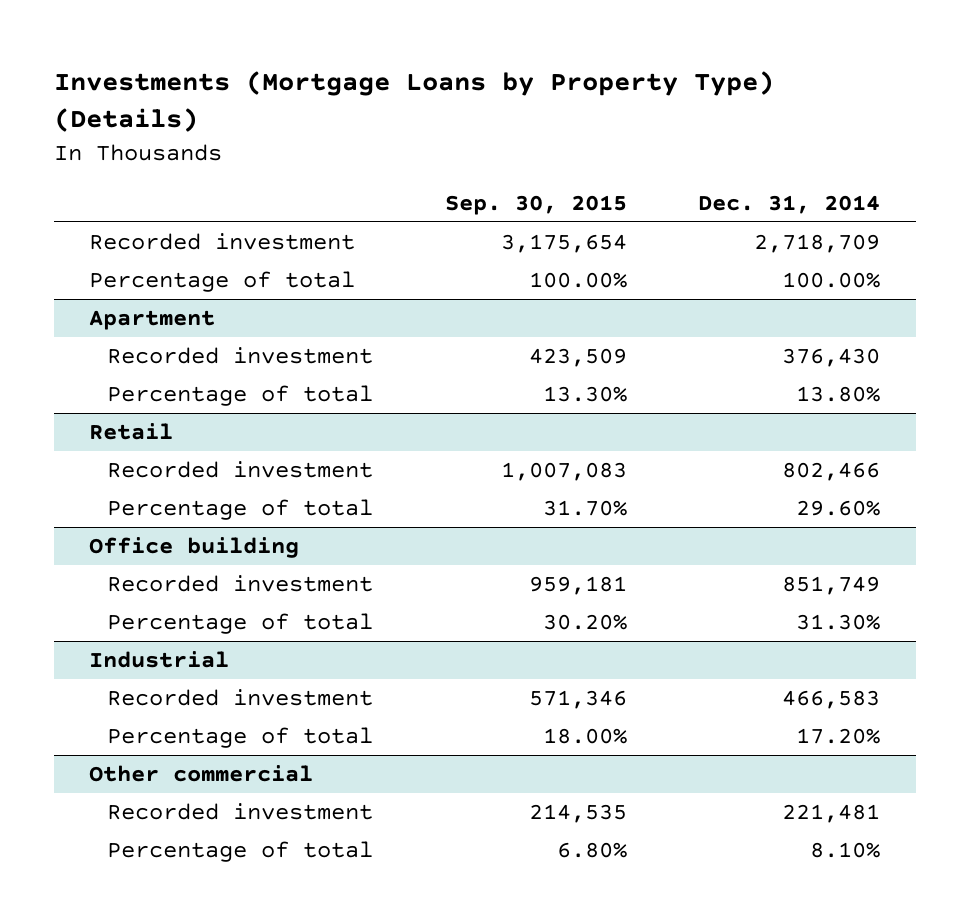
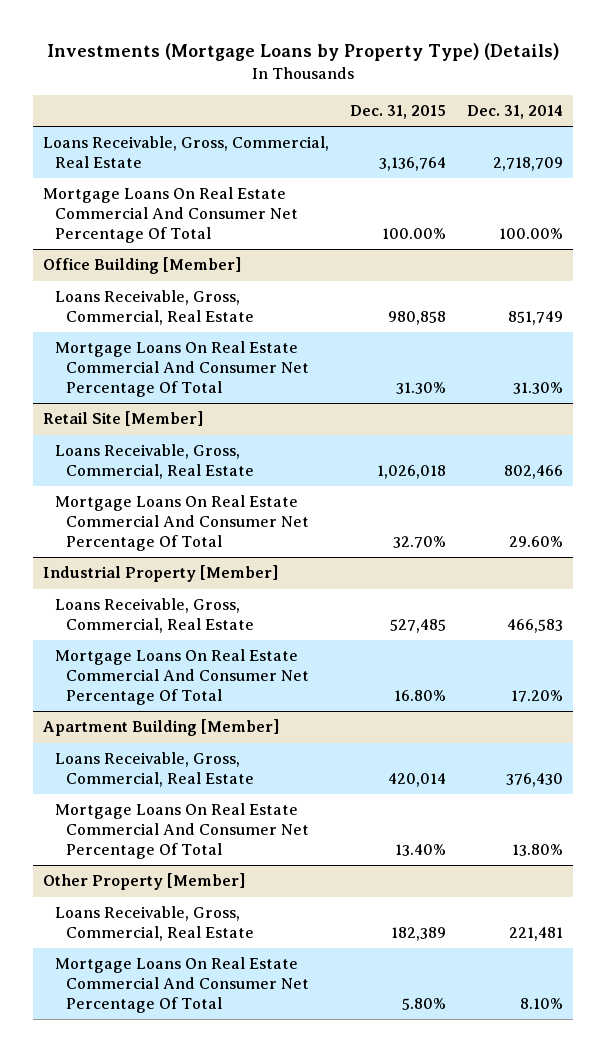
- | Sep. 30, 2015 | Dec. 31, 2014
+ | Dec. 31, 2015 | Dec. 31, 2014
- Recorded investment | 3,175,654 | 2,718,709
- Percentage of total | 100.00% | 100.00%
- Apartment
- Recorded investment | 423,509 | 376,430
- Percentage of total | 13.30% | 13.80%
- Retail
- Recorded investment | 1,007,083 | 802,466
- Percentage of total | 31.70% | 29.60%
- Office building
- Recorded investment | 959,181 | 851,749
- Percentage of total | 30.20% | 31.30%
- Industrial
- Recorded investment | 571,346 | 466,583
- Percentage of total | 18.00% | 17.20%
- Other commercial
- Recorded investment | 214,535 | 221,481
- Percentage of total | 6.80% | 8.10%
+ Loans Receivable, Gross, Commercial, Real Estate | 3,136,764 | 2,718,709
+ Mortgage Loans On Real Estate Commercial And Consumer Net Percentage Of Total | 100.00% | 100.00%
+ Office Building [Member]
+ Loans Receivable, Gross, Commercial, Real Estate | 980,858 | 851,749
+ Mortgage Loans On Real Estate Commercial And Consumer Net Percentage Of Total | 31.30% | 31.30%
+ Retail Site [Member]
+ Loans Receivable, Gross, Commercial, Real Estate | 1,026,018 | 802,466
+ Mortgage Loans On Real Estate Commercial And Consumer Net Percentage Of Total | 32.70% | 29.60%
+ Industrial Property [Member]
+ Loans Receivable, Gross, Commercial, Real Estate | 527,485 | 466,583
+ Mortgage Loans On Real Estate Commercial And Consumer Net Percentage Of Total | 16.80% | 17.20%
+ Apartment Building [Member]
+ Loans Receivable, Gross, Commercial, Real Estate | 420,014 | 376,430
+ Mortgage Loans On Real Estate Commercial And Consumer Net Percentage Of Total | 13.40% | 13.80%
+ Other Property [Member]
+ Loans Receivable, Gross, Commercial, Real Estate | 182,389 | 221,481
+ Mortgage Loans On Real Estate Commercial And Consumer Net Percentage Of Total | 5.80% | 8.10%

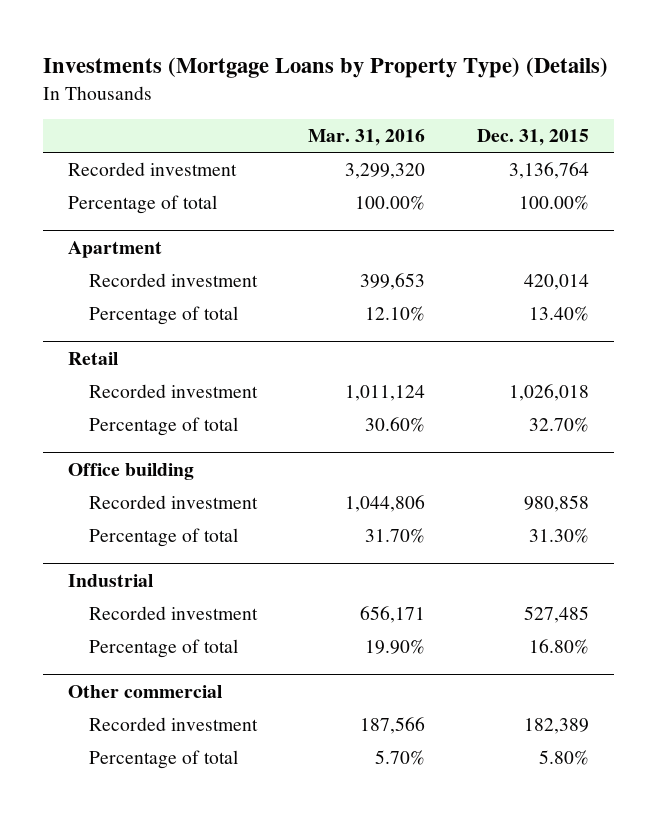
- | Dec. 31, 2015 | Dec. 31, 2014
+ | Mar. 31, 2016 | Dec. 31, 2015
- Loans Receivable, Gross, Commercial, Real Estate | 3,136,764 | 2,718,709
- Mortgage Loans On Real Estate Commercial And Consumer Net Percentage Of Total | 100.00% | 100.00%
- Office Building [Member]
- Loans Receivable, Gross, Commercial, Real Estate | 980,858 | 851,749
- Mortgage Loans On Real Estate Commercial And Consumer Net Percentage Of Total | 31.30% | 31.30%
- Retail Site [Member]
- Loans Receivable, Gross, Commercial, Real Estate | 1,026,018 | 802,466
- Mortgage Loans On Real Estate Commercial And Consumer Net Percentage Of Total | 32.70% | 29.60%
- Industrial Property [Member]
- Loans Receivable, Gross, Commercial, Real Estate | 527,485 | 466,583
- Mortgage Loans On Real Estate Commercial And Consumer Net Percentage Of Total | 16.80% | 17.20%
- Apartment Building [Member]
- Loans Receivable, Gross, Commercial, Real Estate | 420,014 | 376,430
- Mortgage Loans On Real Estate Commercial And Consumer Net Percentage Of Total | 13.40% | 13.80%
- Other Property [Member]
- Loans Receivable, Gross, Commercial, Real Estate | 182,389 | 221,481
- Mortgage Loans On Real Estate Commercial And Consumer Net Percentage Of Total | 5.80% | 8.10%
+ Recorded investment | 3,299,320 | 3,136,764
+ Percentage of total | 100.00% | 100.00%
+ Apartment
+ Recorded investment | 399,653 | 420,014
+ Percentage of total | 12.10% | 13.40%
+ Retail
+ Recorded investment | 1,011,124 | 1,026,018
+ Percentage of total | 30.60% | 32.70%
+ Office building
+ Recorded investment | 1,044,806 | 980,858
+ Percentage of total | 31.70% | 31.30%
+ Industrial
+ Recorded investment | 656,171 | 527,485
+ Percentage of total | 19.90% | 16.80%
+ Other commercial
+ Recorded investment | 187,566 | 182,389
+ Percentage of total | 5.70% | 5.80%

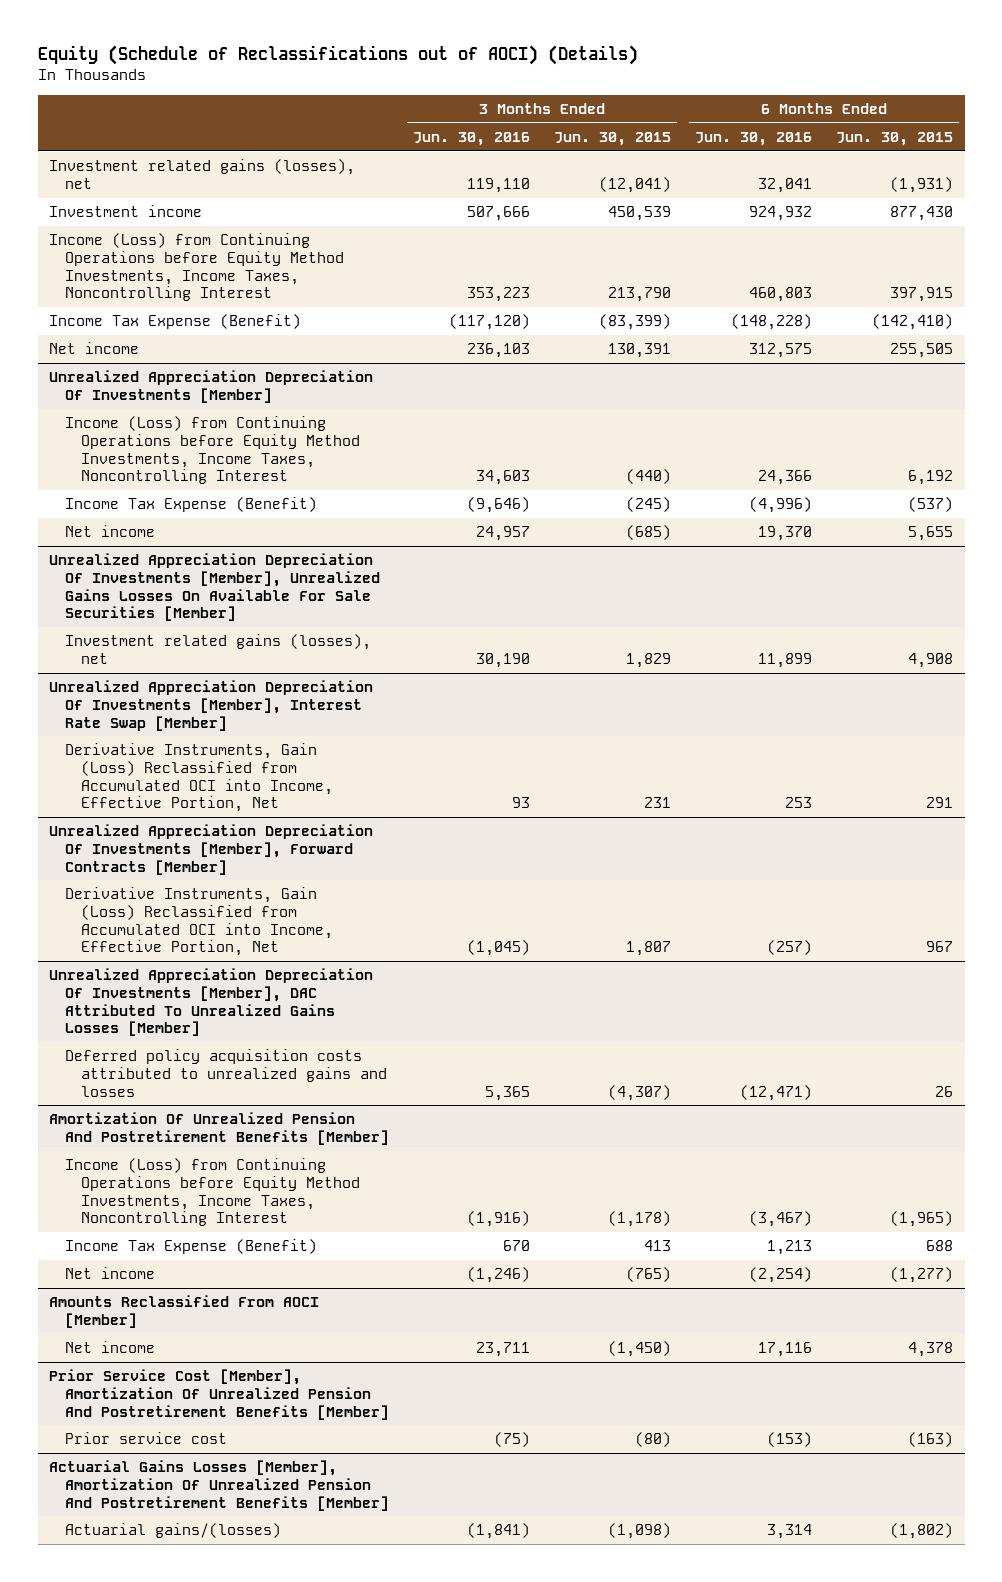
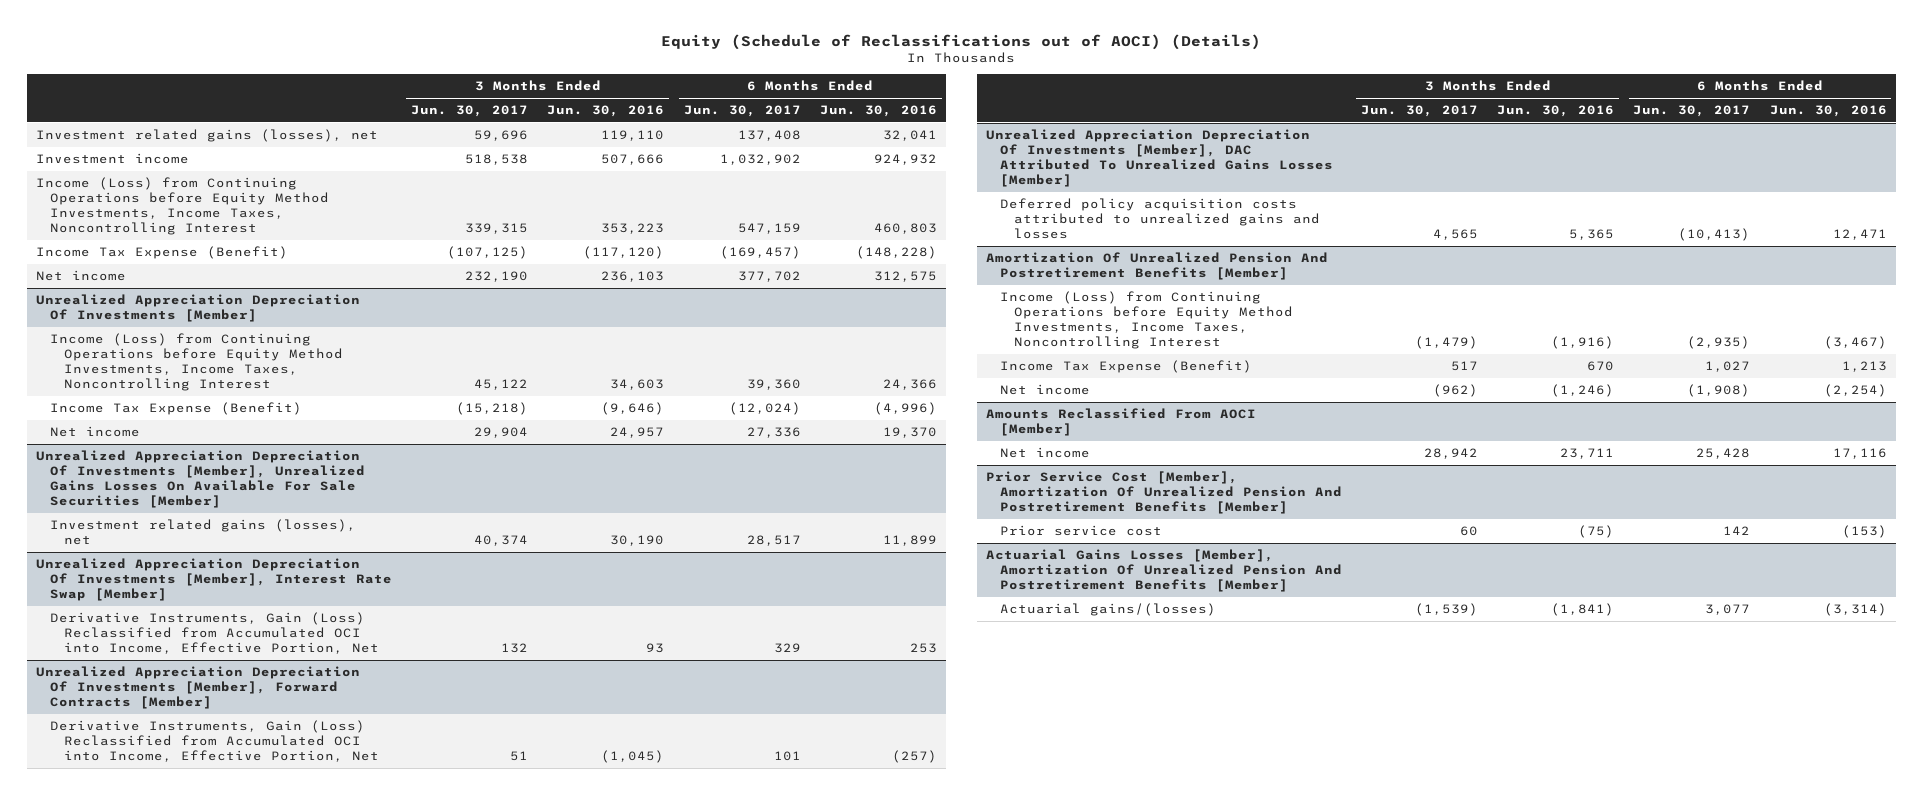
- | 3 Months Ended Jun. 30, 2016 | 3 Months Ended Jun. 30, 2015 | 6 Months Ended Jun. 30, 2016 | 6 Months Ended Jun. 30, 2015
+ | 3 Months Ended Jun. 30, 2017 | 3 Months Ended Jun. 30, 2016 | 6 Months Ended Jun. 30, 2017 | 6 Months Ended Jun. 30, 2016
@ Unrealized Appreciation Depreciation Of Investments [Member], DAC Attributed To Unrealized Gains Losses [Member]
- Deferred policy acquisition costs attributed to unrealized gains and losses | 5,365 | (4,307) | (12,471) | 26
+ Deferred policy acquisition costs attributed to unrealized gains and losses | 4,565 | 5,365 | (10,413) | 12,471
@ Actuarial Gains Losses [Member], Amortization Of Unrealized Pension And Postretirement Benefits [Member]
- Actuarial gains/(losses) | (1,841) | (1,098) | 3,314 | (1,802)
+ Actuarial gains/(losses) | (1,539) | (1,841) | 3,077 | (3,314)

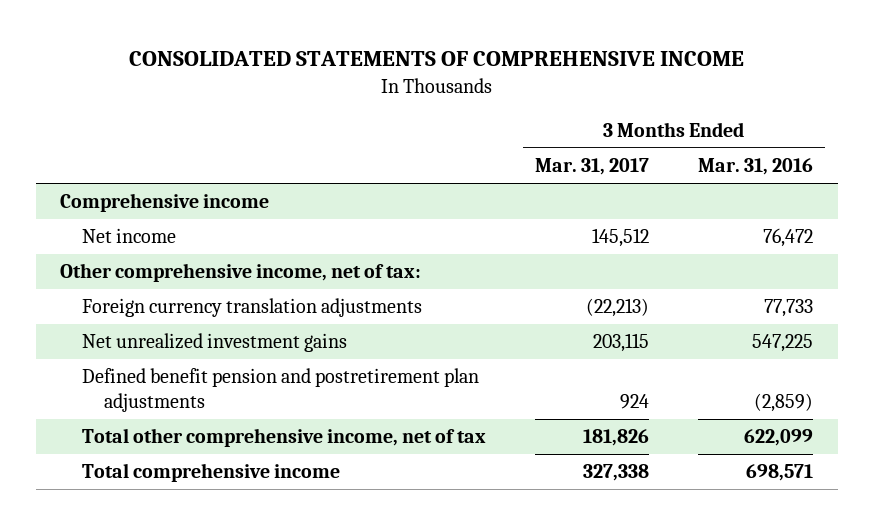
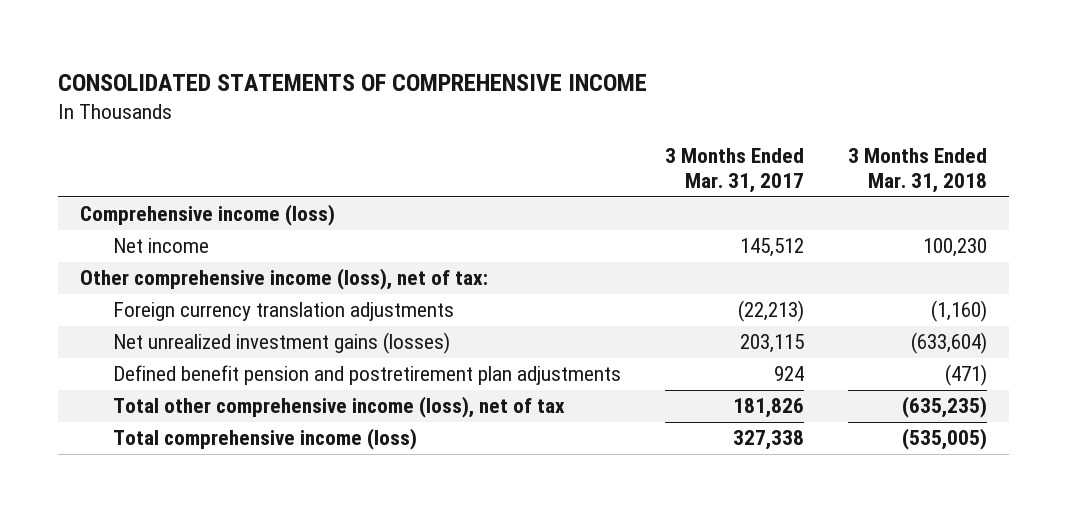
- | 3 Months Ended Mar. 31, 2017 | 3 Months Ended Mar. 31, 2016
+ | 3 Months Ended Mar. 31, 2017 | 3 Months Ended Mar. 31, 2018
- Comprehensive income
+ Comprehensive income (loss)
- Other comprehensive income, net of tax:
+ Other comprehensive income (loss), net of tax:
- Net unrealized investment gains | 203,115 | 547,225
+ Net unrealized investment gains (losses) | 203,115 | (633,604)
- Total other comprehensive income, net of tax | 181,826 | 622,099
- Total comprehensive income | 327,338 | 698,571
+ Total other comprehensive income (loss), net of tax | 181,826 | (635,235)
+ Total comprehensive income (loss) | 327,338 | (535,005)

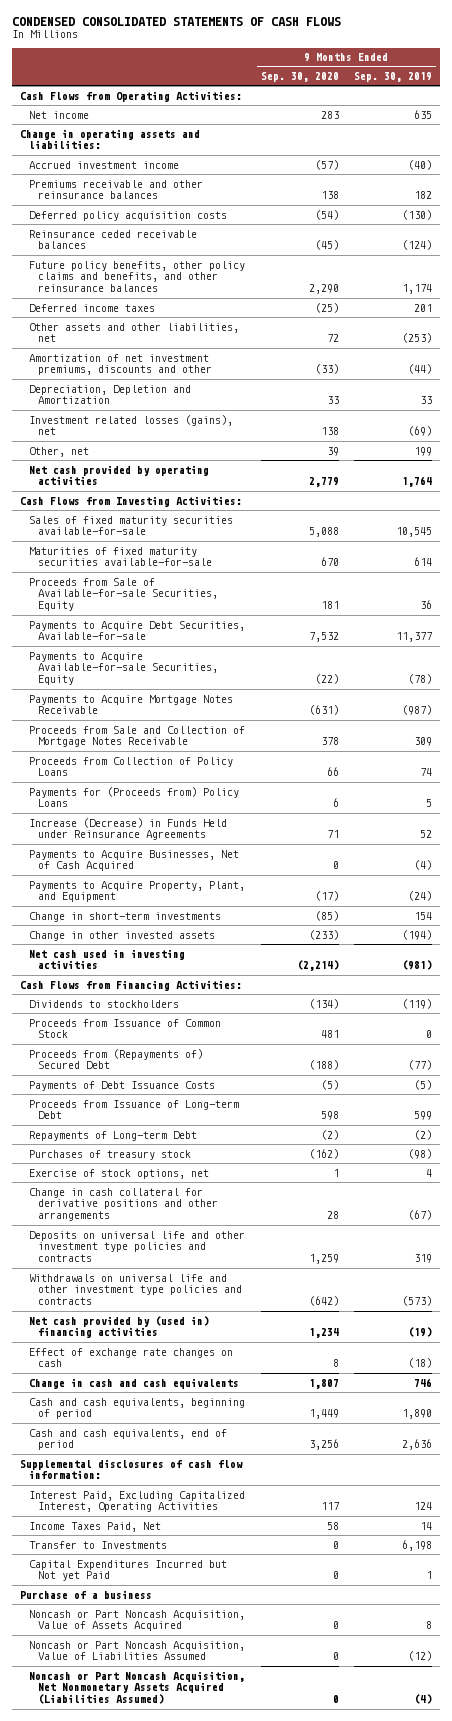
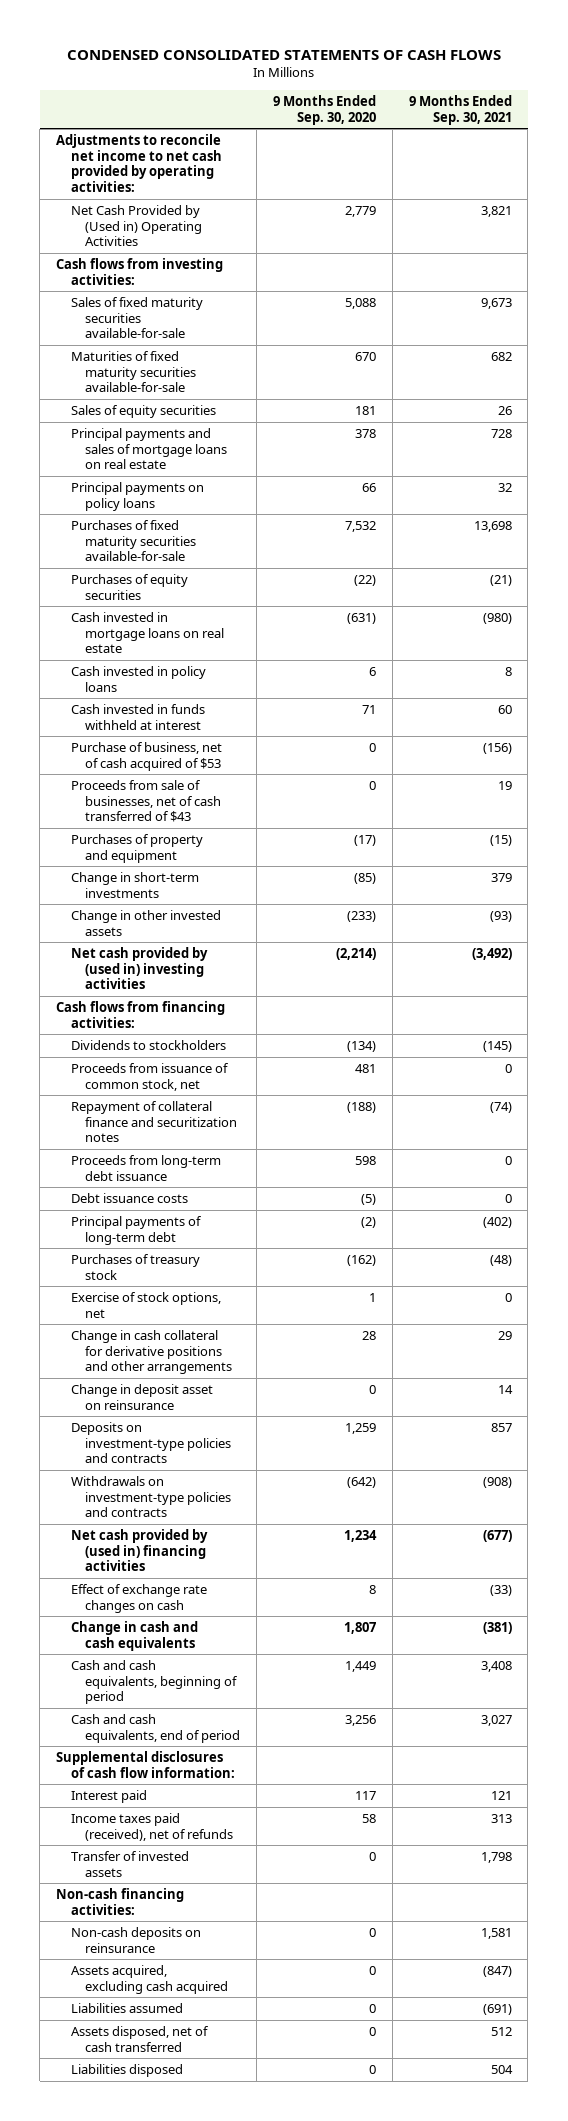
- | 9 Months Ended Sep. 30, 2020 | 9 Months Ended Sep. 30, 2019
+ | 9 Months Ended Sep. 30, 2020 | 9 Months Ended Sep. 30, 2021
- Cash Flows from Operating Activities:
- Net income | 283 | 635
- Change in operating assets and liabilities:
- Accrued investment income | (57) | (40)
- Premiums receivable and other reinsurance balances | 138 | 182
- Deferred policy acquisition costs | (54) | (130)
- Reinsurance ceded receivable balances | (45) | (124)
- Future policy benefits, other policy claims and benefits, and other reinsurance balances | 2,290 | 1,174
- Deferred income taxes | (25) | 201
- Other assets and other liabilities, net | 72 | (253)
- Amortization of net investment premiums, discounts and other | (33) | (44)
- Depreciation, Depletion and Amortization | 33 | 33
- Investment related losses (gains), net | 138 | (69)
- Other, net | 39 | 199
- Net cash provided by operating activities | 2,779 | 1,764
- Cash Flows from Investing Activities:
+ Adjustments to reconcile net income to net cash provided by operating activities:
+ Net Cash Provided by (Used in) Operating Activities | 2,779 | 3,821
+ Cash flows from investing activities:
- Proceeds from Sale of Available-for-sale Securities, Equity | 181 | 36
- Payments to Acquire Debt Securities, Available-for-sale | 7,532 | 11,377
- Payments to Acquire Available-for-sale Securities, Equity | (22) | (78)
- Payments to Acquire Mortgage Notes Receivable | (631) | (987)
- Proceeds from Sale and Collection of Mortgage Notes Receivable | 378 | 309
- Proceeds from Collection of Policy Loans | 66 | 74
- Payments for (Proceeds from) Policy Loans | 6 | 5
- Increase (Decrease) in Funds Held under Reinsurance Agreements | 71 | 52
- Payments to Acquire Businesses, Net of Cash Acquired | 0 | (4)
- Payments to Acquire Property, Plant, and Equipment | (17) | (24)
+ Sales of equity securities | 181 | 26
+ Principal payments and sales of mortgage loans on real estate | 378 | 728
+ Principal payments on policy loans | 66 | 32
+ Purchases of fixed maturity securities available-for-sale | 7,532 | 13,698
+ Purchases of equity securities | (22) | (21)
+ Cash invested in mortgage loans on real estate | (631) | (980)
+ Cash invested in policy loans | 6 | 8
+ Cash invested in funds withheld at interest | 71 | 60
+ Purchase of business, net of cash acquired of $53 | 0 | (156)
+ Proceeds from sale of businesses, net of cash transferred of $43 | 0 | 19
+ Purchases of property and equipment | (17) | (15)
- Net cash used in investing activities | (2,214) | (981)
- Cash Flows from Financing Activities:
+ Net cash provided by (used in) investing activities | (2,214) | (3,492)
+ Cash flows from financing activities:
- Proceeds from Issuance of Common Stock | 481 | 0
- Proceeds from (Repayments of) Secured Debt | (188) | (77)
- Payments of Debt Issuance Costs | (5) | (5)
- Proceeds from Issuance of Long-term Debt | 598 | 599
- Repayments of Long-term Debt | (2) | (2)
+ Proceeds from issuance of common stock, net | 481 | 0
+ Repayment of collateral finance and securitization notes | (188) | (74)
+ Proceeds from long-term debt issuance | 598 | 0
+ Debt issuance costs | (5) | 0
+ Principal payments of long-term debt | (2) | (402)
- Deposits on universal life and other investment type policies and contracts | 1,259 | 319
- Withdrawals on universal life and other investment type policies and contracts | (642) | (573)
+ Change in deposit asset on reinsurance | 0 | 14
+ Deposits on investment-type policies and contracts | 1,259 | 857
+ Withdrawals on investment-type policies and contracts | (642) | (908)
- Interest Paid, Excluding Capitalized Interest, Operating Activities | 117 | 124
- Income Taxes Paid, Net | 58 | 14
- Transfer to Investments | 0 | 6,198
- Capital Expenditures Incurred but Not yet Paid | 0 | 1
- Purchase of a business
- Noncash or Part Noncash Acquisition, Value of Assets Acquired | 0 | 8
- Noncash or Part Noncash Acquisition, Value of Liabilities Assumed | 0 | (12)
- Noncash or Part Noncash Acquisition, Net Nonmonetary Assets Acquired (Liabilities Assumed) | 0 | (4)
+ Interest paid | 117 | 121
+ Income taxes paid (received), net of refunds | 58 | 313
+ Transfer of invested assets | 0 | 1,798
+ Non-cash financing activities:
+ Non-cash deposits on reinsurance | 0 | 1,581
+ Assets acquired, excluding cash acquired | 0 | (847)
+ Liabilities assumed | 0 | (691)
+ Assets disposed, net of cash transferred | 0 | 512
+ Liabilities disposed | 0 | 504

